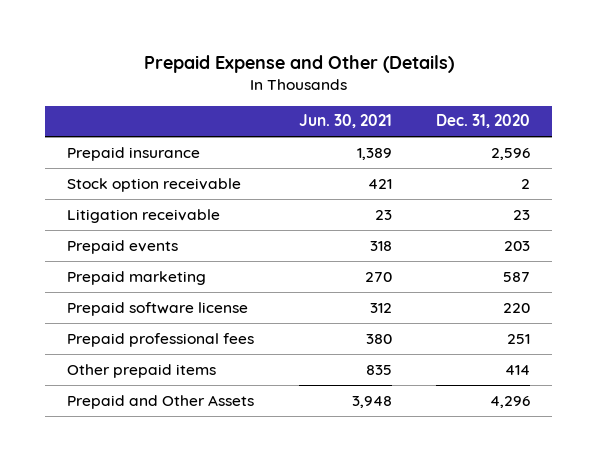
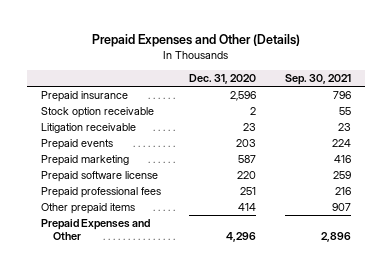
- Prepaid Expense and Other (Details)
+ Prepaid Expenses and Other (Details)
- | Jun. 30, 2021 | Dec. 31, 2020
+ | Dec. 31, 2020 | Sep. 30, 2021
- Prepaid and Other Assets | 3,948 | 4,296
+ Prepaid Expenses and Other | 4,296 | 2,896

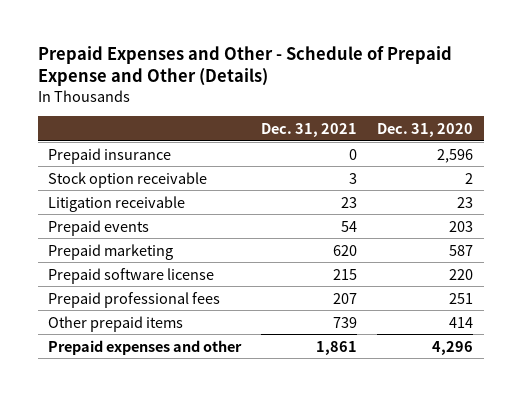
- Prepaid Expenses and Other (Details)
+ Prepaid Expenses and Other - Schedule of Prepaid Expense and Other (Details)
- | Dec. 31, 2020 | Sep. 30, 2021
+ | Dec. 31, 2021 | Dec. 31, 2020
- Prepaid Expenses and Other | 4,296 | 2,896
+ Prepaid expenses and other | 1,861 | 4,296

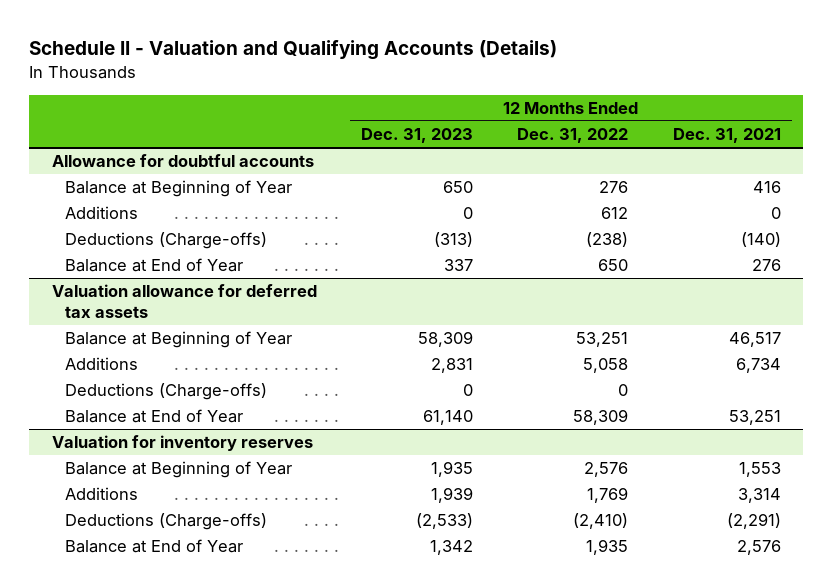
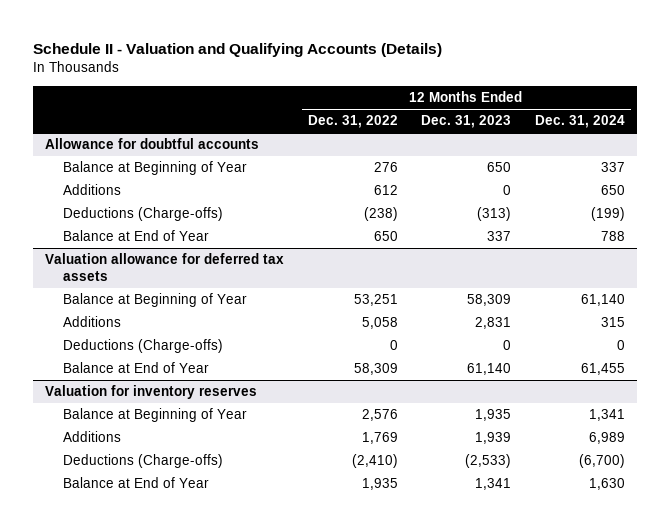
- | 12 Months Ended Dec. 31, 2023 | 12 Months Ended Dec. 31, 2022 | 12 Months Ended Dec. 31, 2021
+ | 12 Months Ended Dec. 31, 2022 | 12 Months Ended Dec. 31, 2023 | 12 Months Ended Dec. 31, 2024
@ Valuation for inventory reserves
- Balance at End of Year | 1,342 | 1,935 | 2,576
+ Balance at End of Year | 1,935 | 1,341 | 1,630

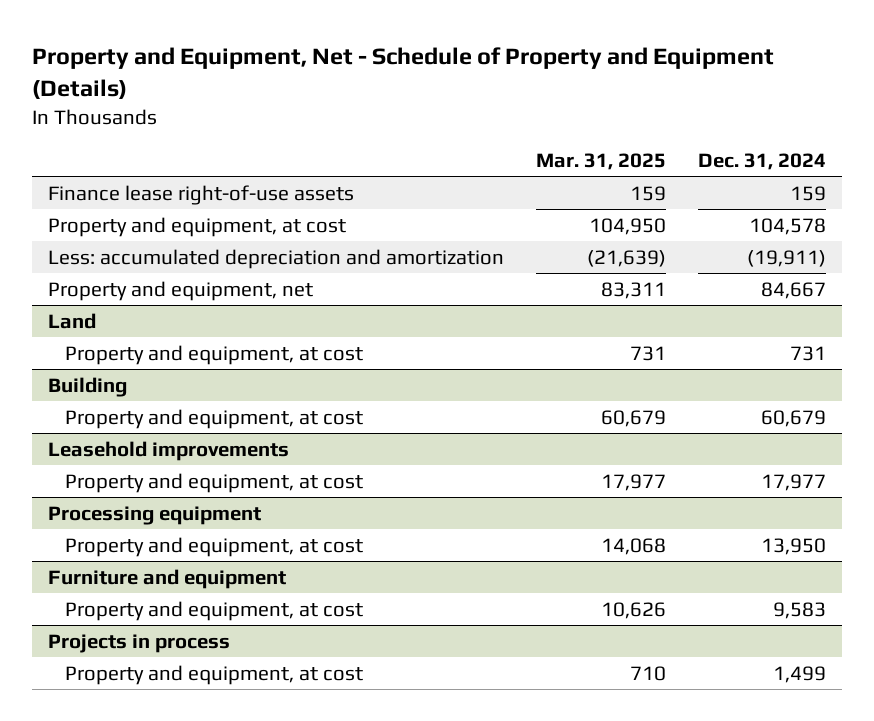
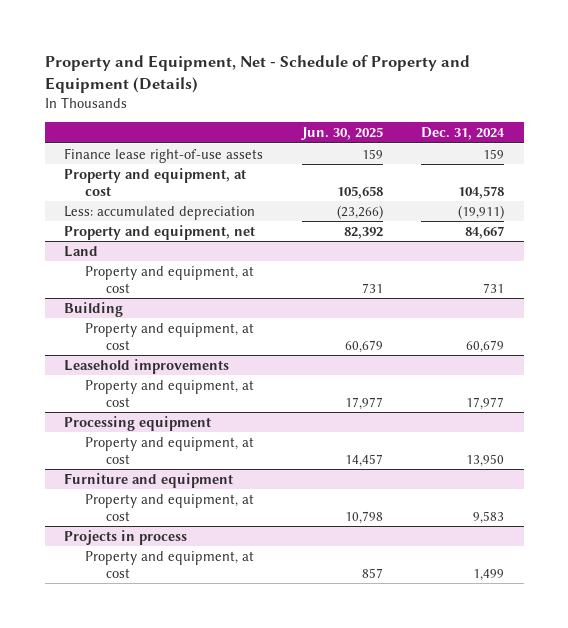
- | Mar. 31, 2025 | Dec. 31, 2024
+ | Jun. 30, 2025 | Dec. 31, 2024
- Less: accumulated depreciation and amortization | (21,639) | (19,911)
+ Less: accumulated depreciation | (23,266) | (19,911)

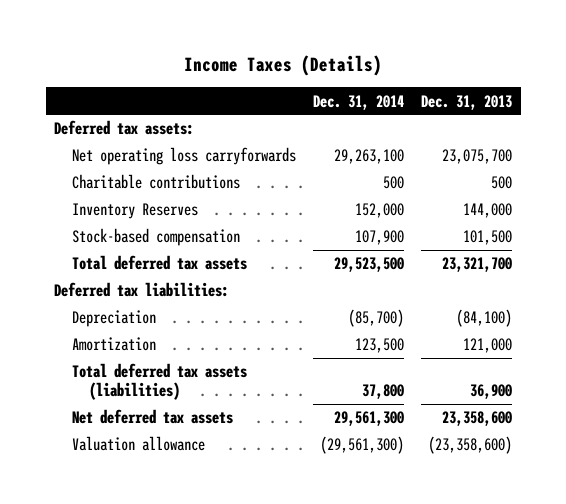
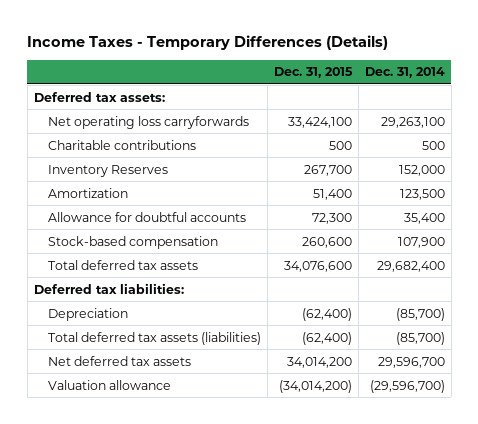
- Income Taxes (Details)
+ Income Taxes - Temporary Differences (Details)
- | Dec. 31, 2014 | Dec. 31, 2013
+ | Dec. 31, 2015 | Dec. 31, 2014
moved up: Amortization | 51,400 | 123,500
+ Allowance for doubtful accounts | 72,300 | 35,400
- Total deferred tax assets | 29,523,500 | 23,321,700
+ Total deferred tax assets | 34,076,600 | 29,682,400
- Total deferred tax assets (liabilities) | 37,800 | 36,900
- Net deferred tax assets | 29,561,300 | 23,358,600
- Valuation allowance | (29,561,300) | (23,358,600)
+ Total deferred tax assets (liabilities) | (62,400) | (85,700)
+ Net deferred tax assets | 34,014,200 | 29,596,700
+ Valuation allowance | (34,014,200) | (29,596,700)

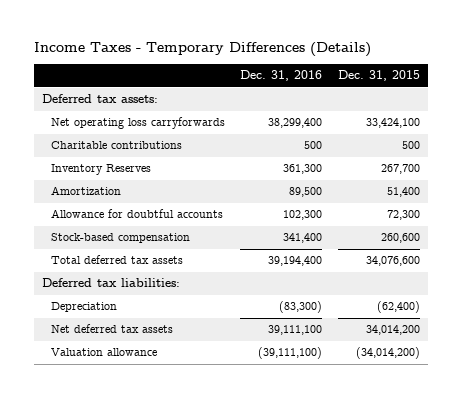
- | Dec. 31, 2015 | Dec. 31, 2014
+ | Dec. 31, 2016 | Dec. 31, 2015
- Total deferred tax assets (liabilities) | (62,400) | (85,700)

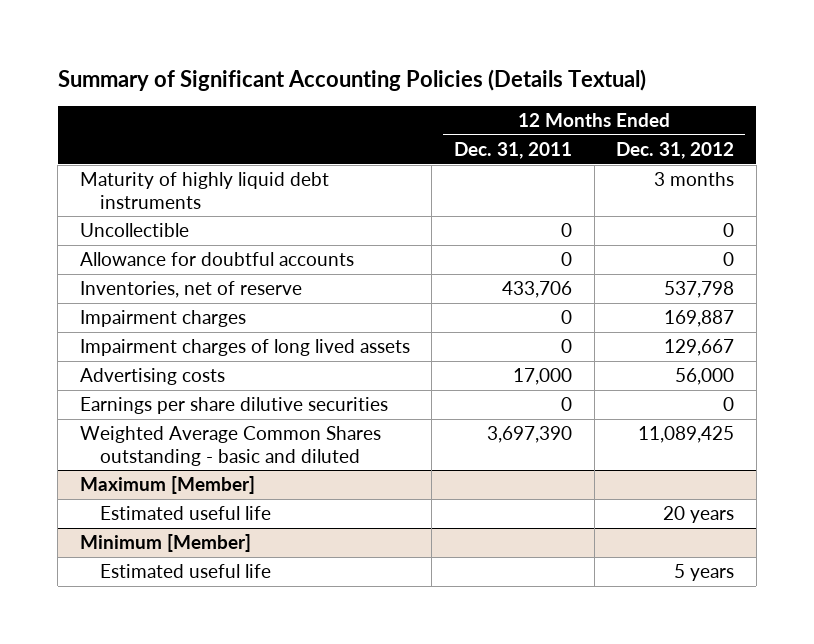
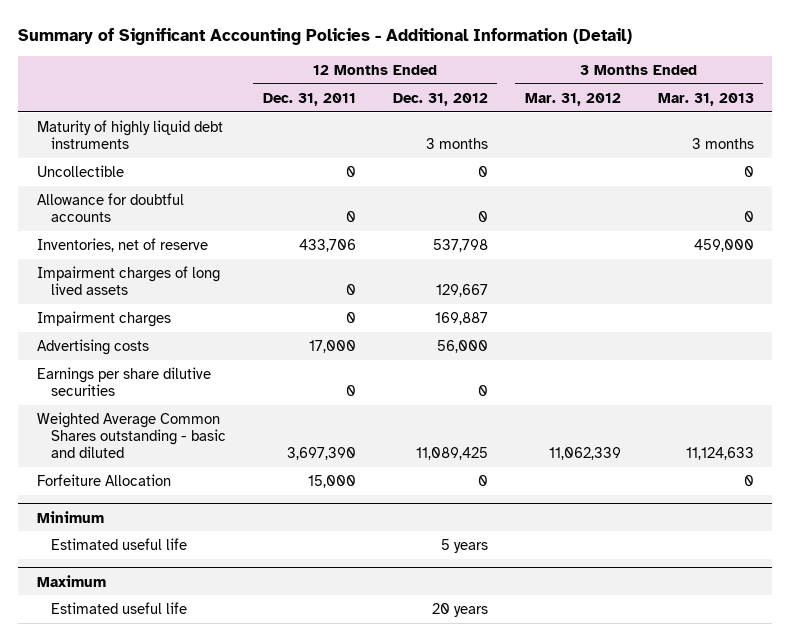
- Summary of Significant Accounting Policies (Details Textual)
+ Summary of Significant Accounting Policies - Additional Information (Detail)
- | 12 Months Ended Dec. 31, 2011 | 12 Months Ended Dec. 31, 2012
+ | 12 Months Ended Dec. 31, 2011 | 12 Months Ended Dec. 31, 2012 | 3 Months Ended Mar. 31, 2012 | 3 Months Ended Mar. 31, 2013
moved down: Impairment charges | 0 | 169,887 | |
- Maximum [Member]
- Estimated useful life | | 20 years
- Minimum [Member]
+ Forfeiture Allocation | 15,000 | 0 | | 0
+ Minimum
+ Maximum
+ Estimated useful life | | 20 years | |

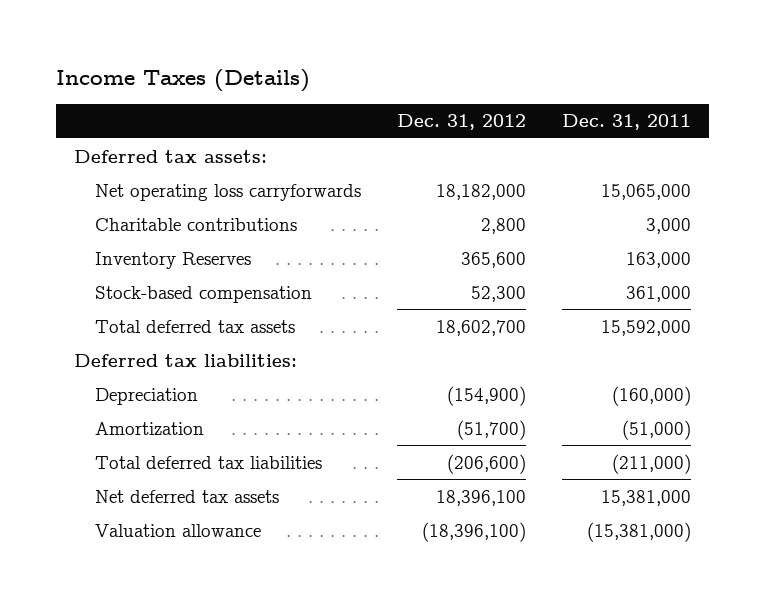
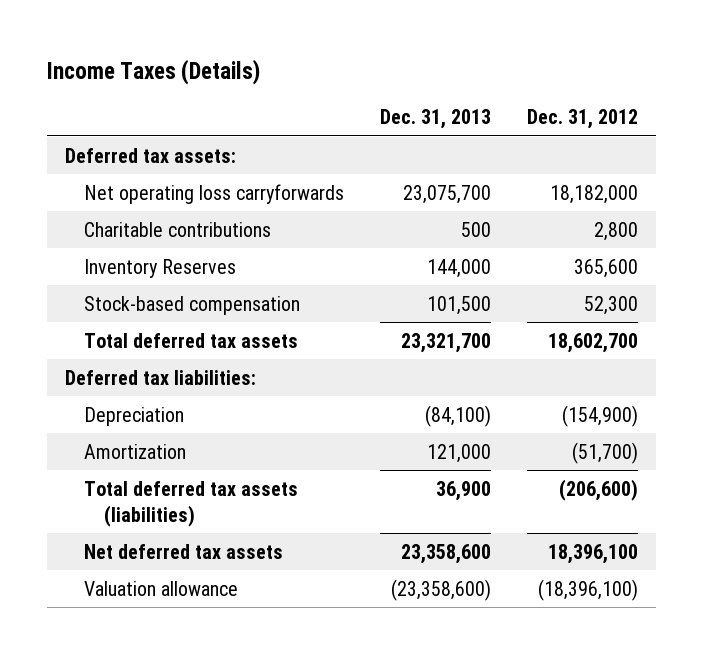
- | Dec. 31, 2012 | Dec. 31, 2011
+ | Dec. 31, 2013 | Dec. 31, 2012
- Total deferred tax liabilities | (206,600) | (211,000)
+ Total deferred tax assets (liabilities) | 36,900 | (206,600)

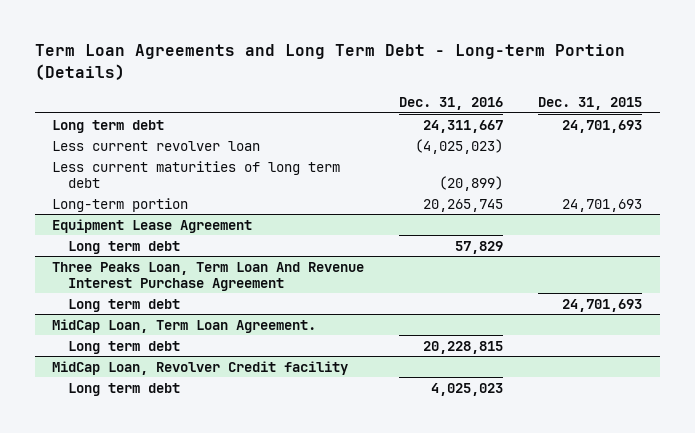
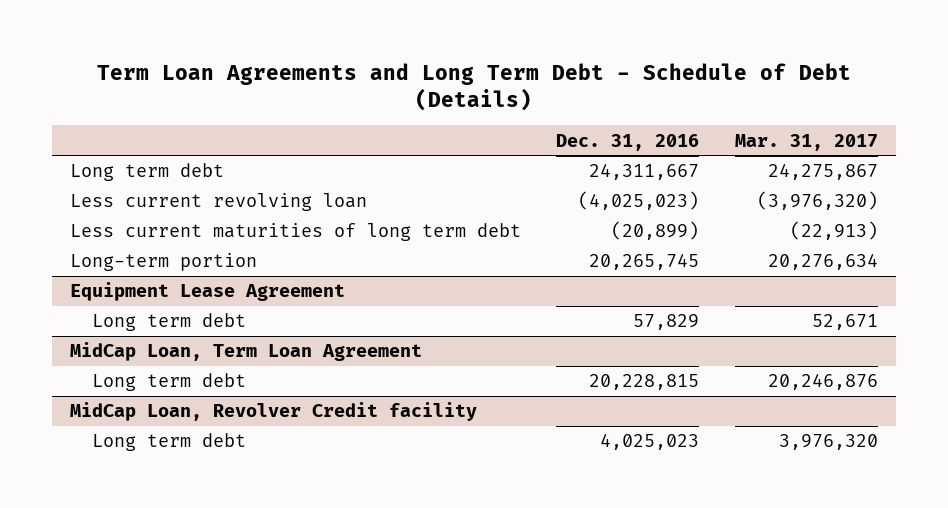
- Term Loan Agreements and Long Term Debt - Long-term Portion (Details)
+ Term Loan Agreements and Long Term Debt - Schedule of Debt (Details)
- | Dec. 31, 2016 | Dec. 31, 2015
+ | Dec. 31, 2016 | Mar. 31, 2017
- Less current revolver loan | (4,025,023) |
+ Less current revolving loan | (4,025,023) | (3,976,320)
- Three Peaks Loan, Term Loan And Revenue Interest Purchase Agreement
- Long term debt | | 24,701,693
- MidCap Loan, Term Loan Agreement.
+ MidCap Loan, Term Loan Agreement

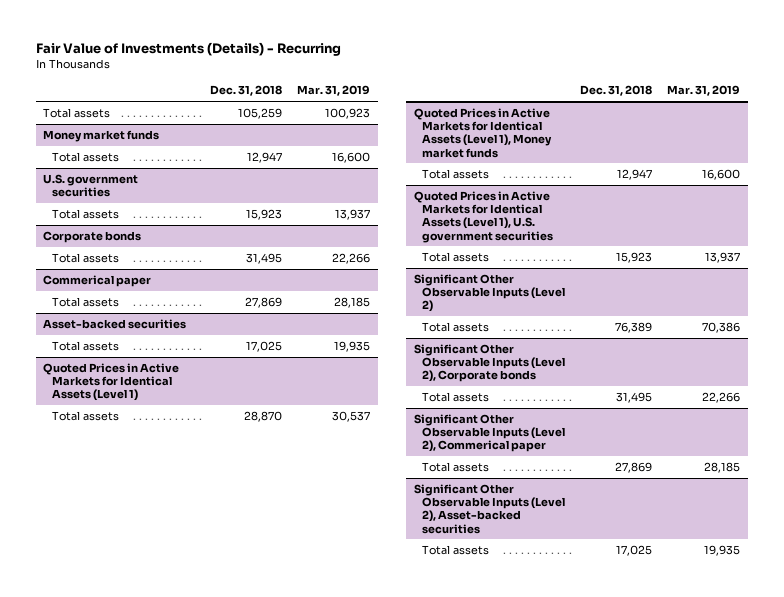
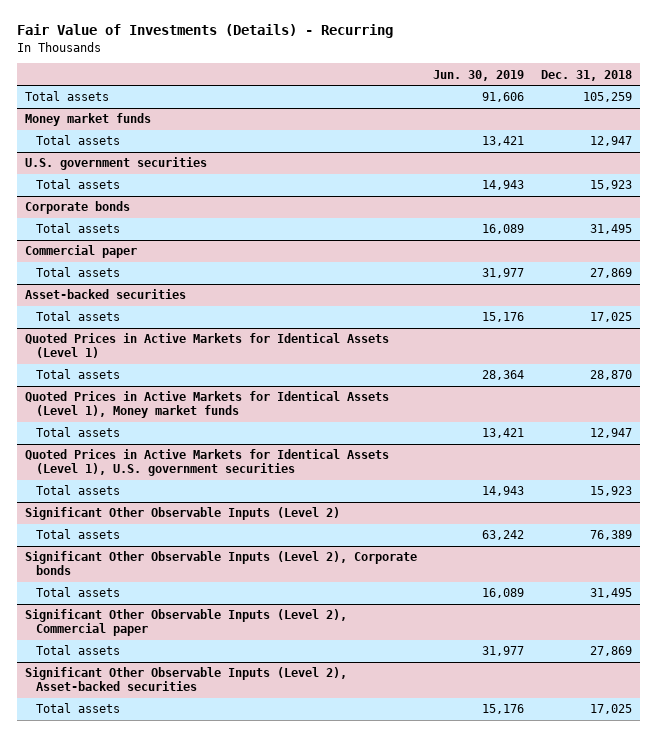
- | Dec. 31, 2018 | Mar. 31, 2019
+ | Jun. 30, 2019 | Dec. 31, 2018
- Commerical paper
+ Commercial paper
- Significant Other Observable Inputs (Level 2), Commerical paper
+ Significant Other Observable Inputs (Level 2), Commercial paper

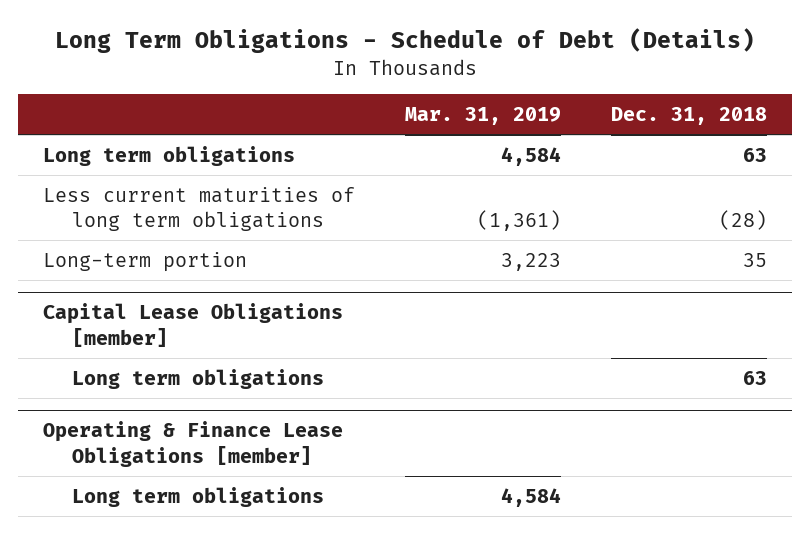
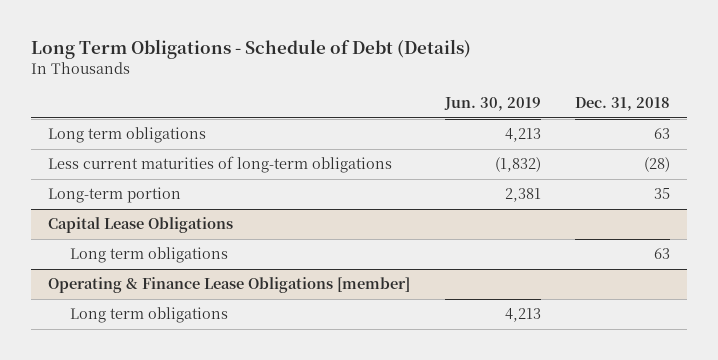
- | Mar. 31, 2019 | Dec. 31, 2018
+ | Jun. 30, 2019 | Dec. 31, 2018
- Less current maturities of long term obligations | (1,361) | (28)
+ Less current maturities of long-term obligations | (1,832) | (28)
- Capital Lease Obligations [member]
+ Capital Lease Obligations

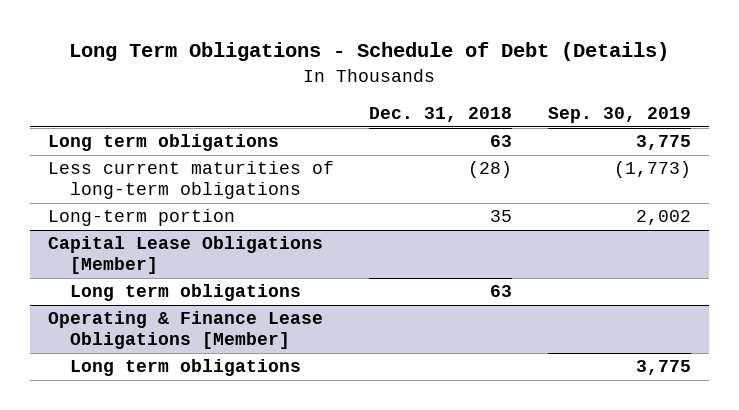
- | Jun. 30, 2019 | Dec. 31, 2018
+ | Dec. 31, 2018 | Sep. 30, 2019
- Capital Lease Obligations
+ Capital Lease Obligations [Member]
- Operating & Finance Lease Obligations [member]
+ Operating & Finance Lease Obligations [Member]

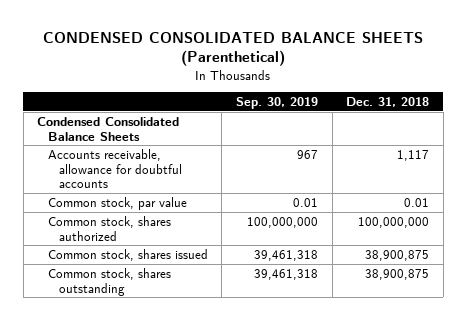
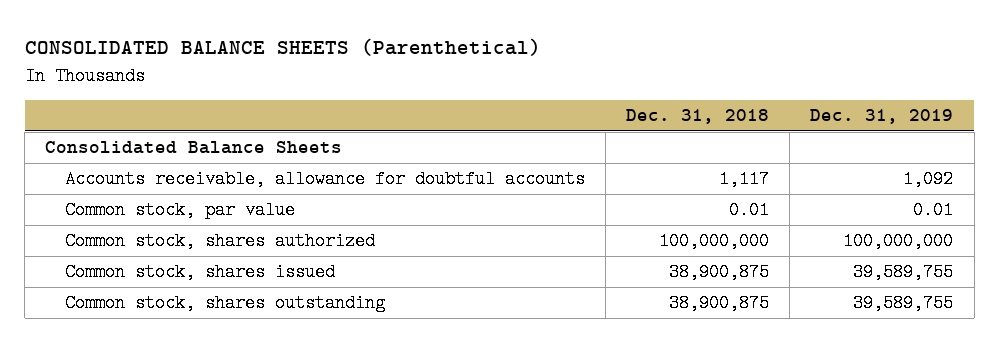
- CONDENSED CONSOLIDATED BALANCE SHEETS (Parenthetical)
+ CONSOLIDATED BALANCE SHEETS (Parenthetical)
- | Sep. 30, 2019 | Dec. 31, 2018
+ | Dec. 31, 2018 | Dec. 31, 2019
- Condensed Consolidated Balance Sheets
+ Consolidated Balance Sheets

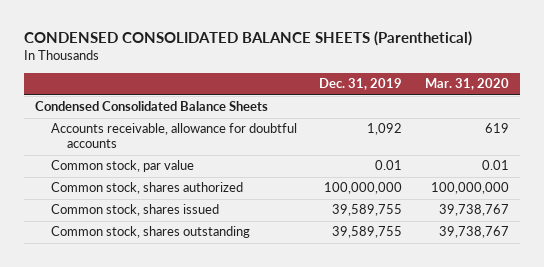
- CONSOLIDATED BALANCE SHEETS (Parenthetical)
+ CONDENSED CONSOLIDATED BALANCE SHEETS (Parenthetical)
- | Dec. 31, 2018 | Dec. 31, 2019
+ | Dec. 31, 2019 | Mar. 31, 2020
- Consolidated Balance Sheets
+ Condensed Consolidated Balance Sheets

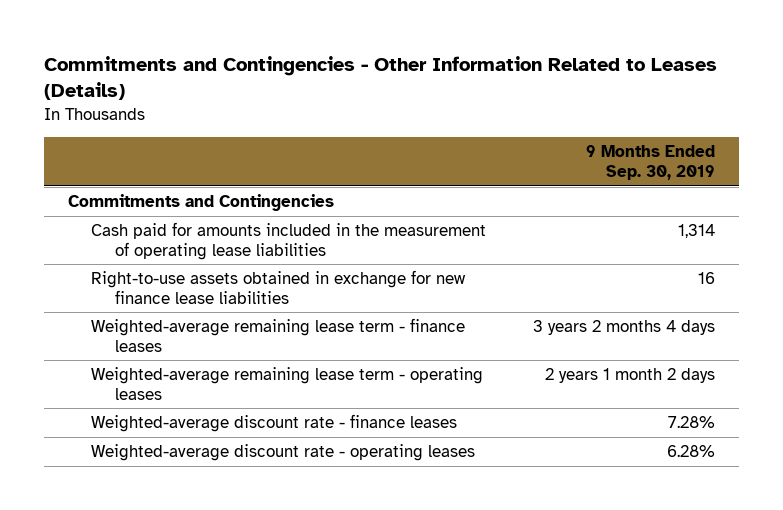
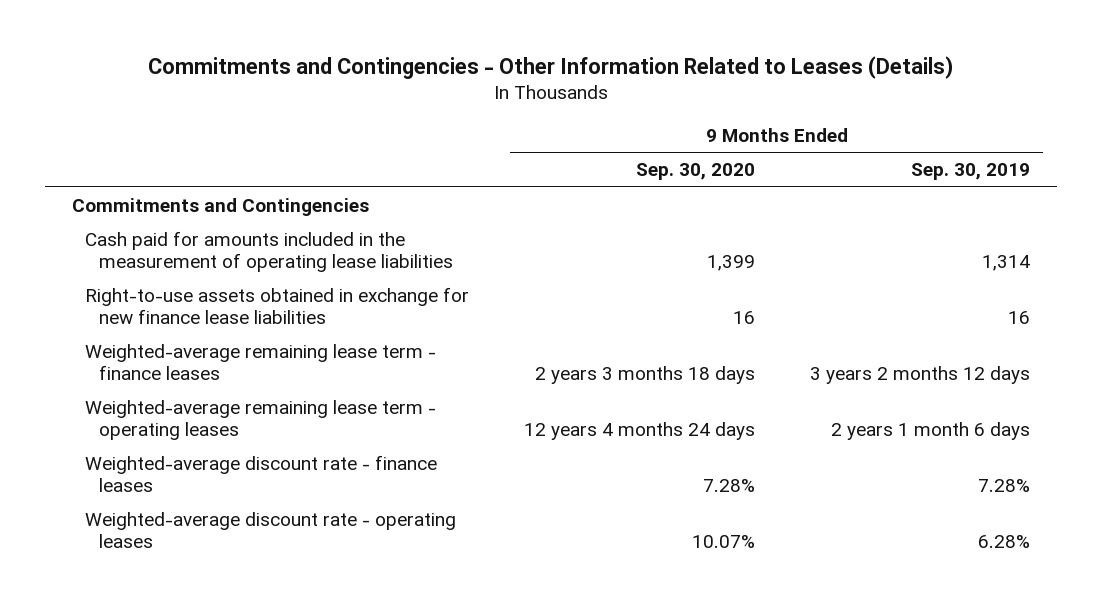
- | 9 Months Ended Sep. 30, 2019
+ | 9 Months Ended Sep. 30, 2020 | 9 Months Ended Sep. 30, 2019
- Weighted-average remaining lease term - finance leases | 3 years 2 months 4 days
- Weighted-average remaining lease term - operating leases | 2 years 1 month 2 days
+ Weighted-average remaining lease term - finance leases | 2 years 3 months 18 days | 3 years 2 months 12 days
+ Weighted-average remaining lease term - operating leases | 12 years 4 months 24 days | 2 years 1 month 6 days

